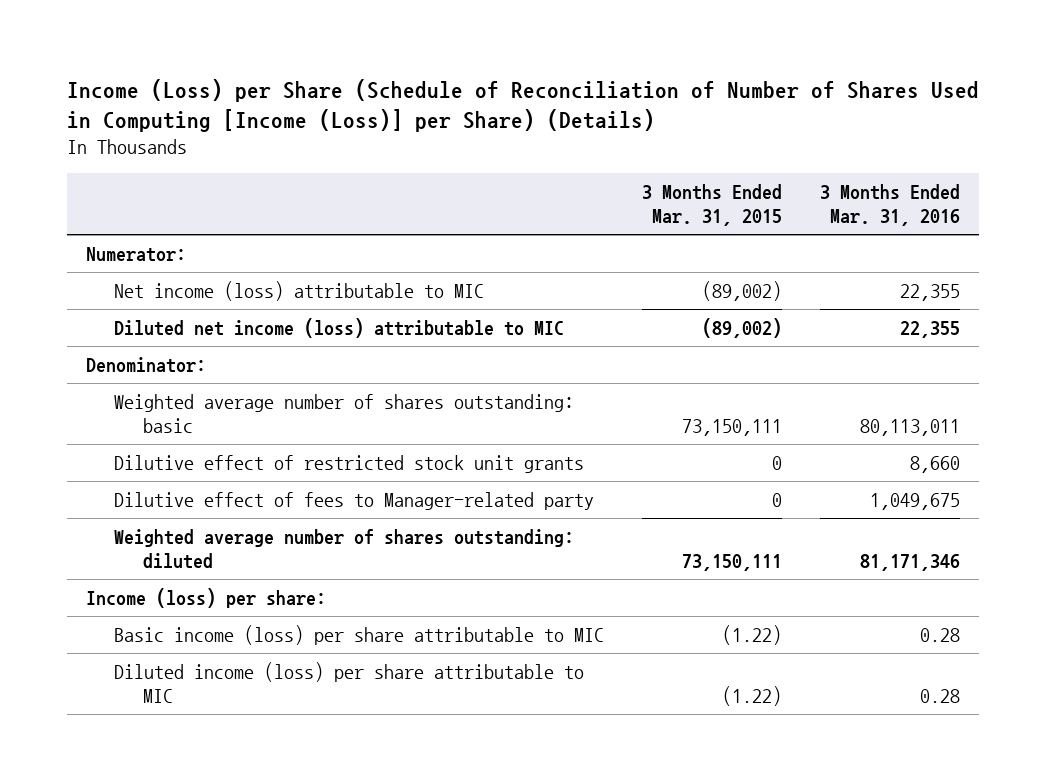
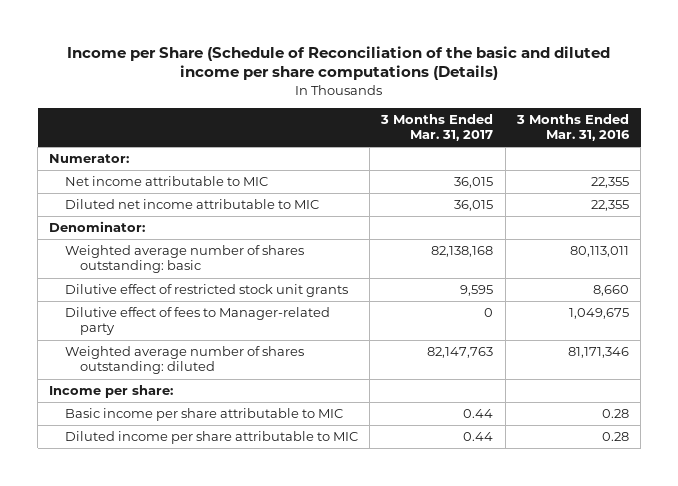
- Income (Loss) per Share (Schedule of Reconciliation of Number of Shares Used in Computing [Income (Loss)] per Share) (Details)
+ Income per Share (Schedule of Reconciliation of the basic and diluted income per share computations (Details)
- | 3 Months Ended Mar. 31, 2015 | 3 Months Ended Mar. 31, 2016
+ | 3 Months Ended Mar. 31, 2017 | 3 Months Ended Mar. 31, 2016
- Net income (loss) attributable to MIC | (89,002) | 22,355
- Diluted net income (loss) attributable to MIC | (89,002) | 22,355
+ Net income attributable to MIC | 36,015 | 22,355
+ Diluted net income attributable to MIC | 36,015 | 22,355
- Income (loss) per share:
- Basic income (loss) per share attributable to MIC | (1.22) | 0.28
- Diluted income (loss) per share attributable to MIC | (1.22) | 0.28
+ Income per share:
+ Basic income per share attributable to MIC | 0.44 | 0.28
+ Diluted income per share attributable to MIC | 0.44 | 0.28

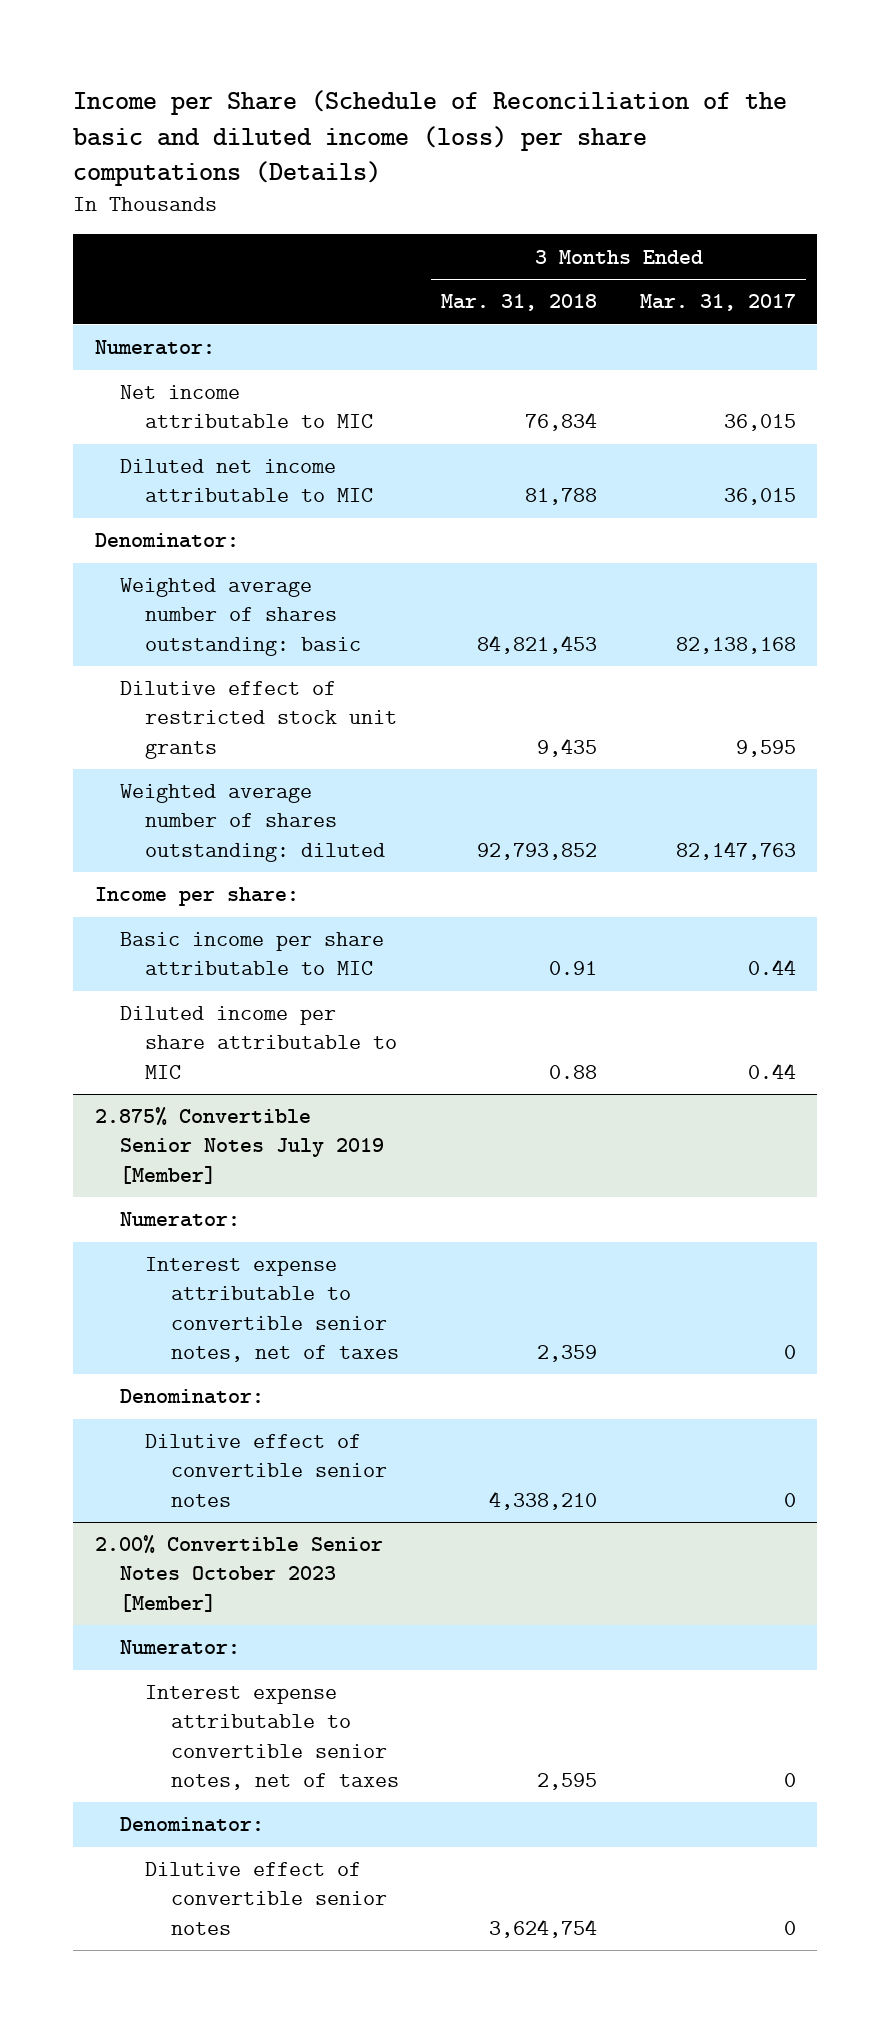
- Income per Share (Schedule of Reconciliation of the basic and diluted income per share computations (Details)
+ Income per Share (Schedule of Reconciliation of the basic and diluted income (loss) per share computations (Details)
- | 3 Months Ended Mar. 31, 2017 | 3 Months Ended Mar. 31, 2016
+ | 3 Months Ended Mar. 31, 2018 | 3 Months Ended Mar. 31, 2017
- Dilutive effect of fees to Manager-related party | 0 | 1,049,675
+ 2.875% Convertible Senior Notes July 2019 [Member]
+ Numerator:
+ Interest expense attributable to convertible senior notes, net of taxes | 2,359 | 0
+ Denominator:
+ Dilutive effect of convertible senior notes | 4,338,210 | 0
+ 2.00% Convertible Senior Notes October 2023 [Member]
+ Numerator:
+ Interest expense attributable to convertible senior notes, net of taxes | 2,595 | 0
+ Denominator:
+ Dilutive effect of convertible senior notes | 3,624,754 | 0

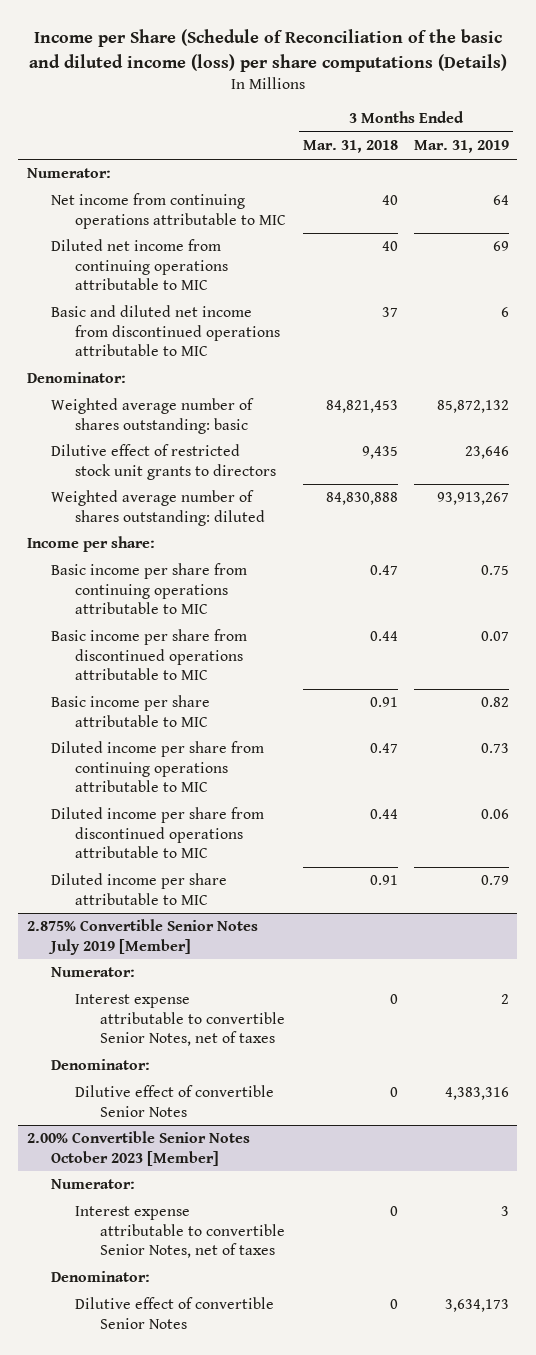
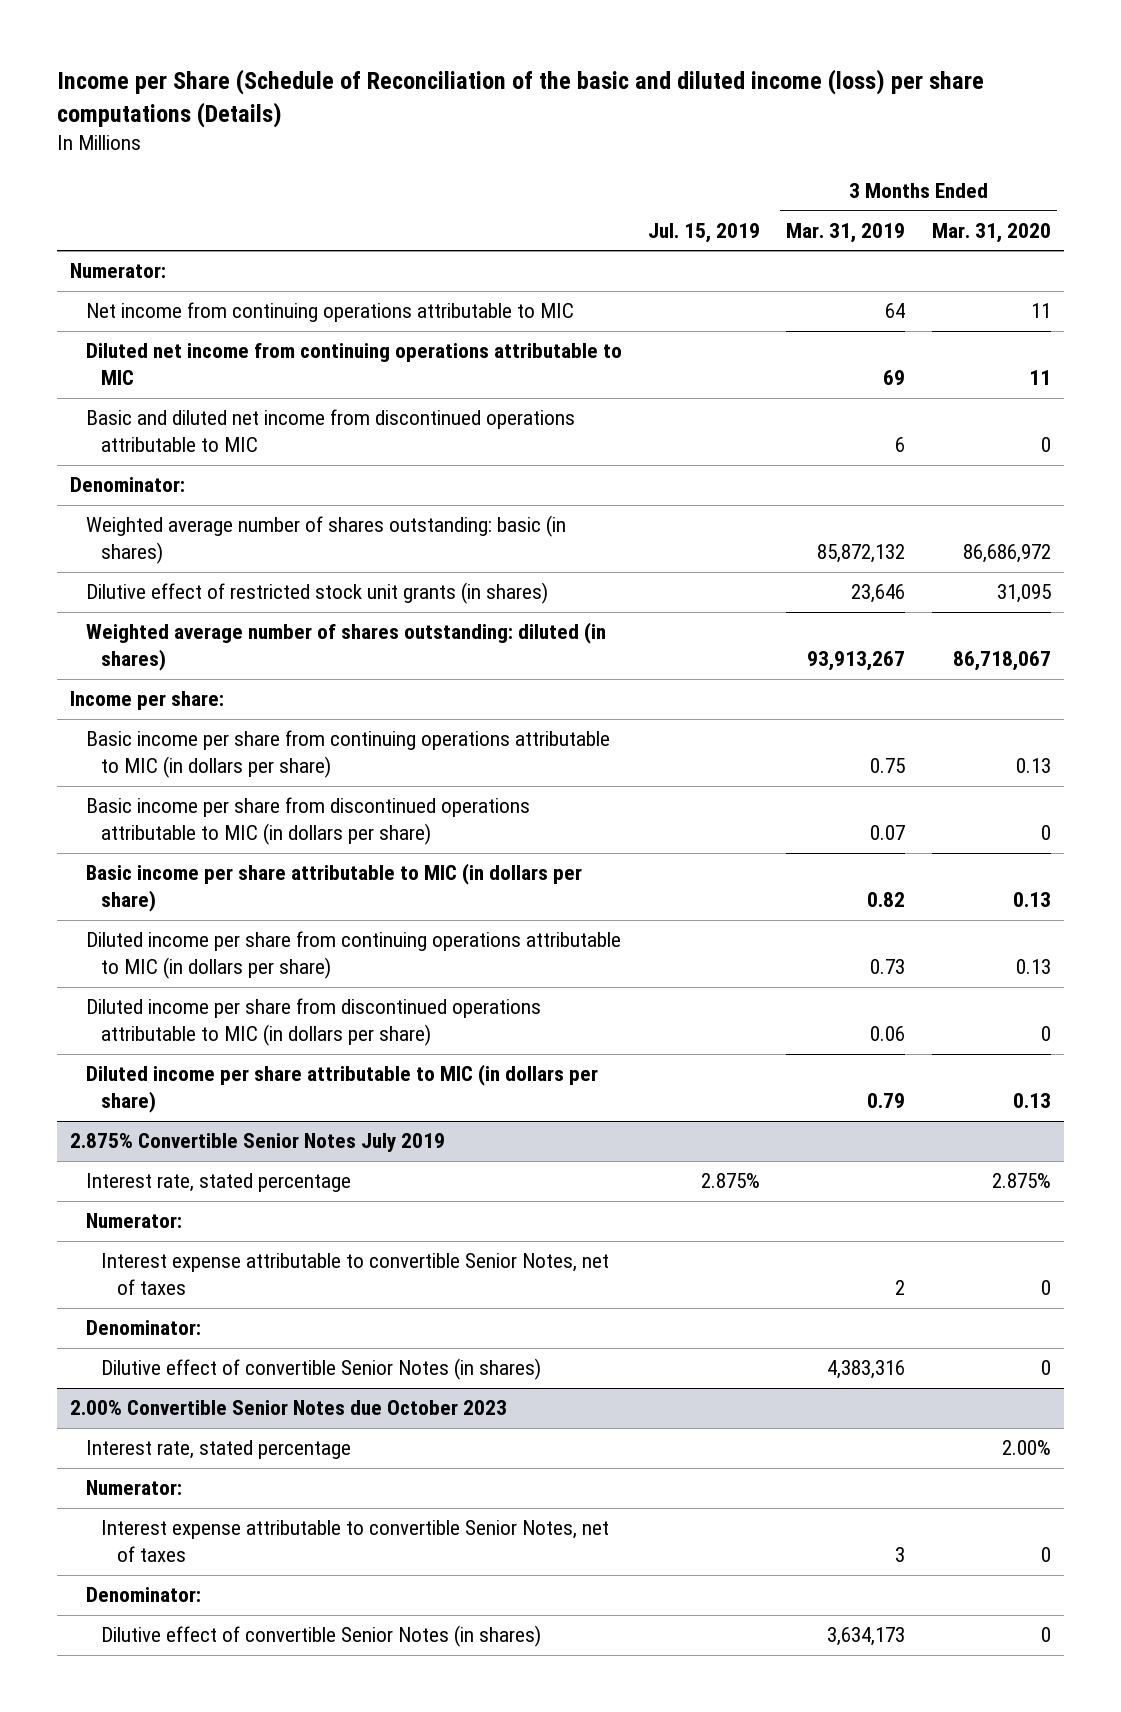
- | 3 Months Ended Mar. 31, 2018 | 3 Months Ended Mar. 31, 2019
+ | Jul. 15, 2019 | 3 Months Ended Mar. 31, 2019 | 3 Months Ended Mar. 31, 2020
- Weighted average number of shares outstanding: basic | 84,821,453 | 85,872,132
- Dilutive effect of restricted stock unit grants to directors | 9,435 | 23,646
- Weighted average number of shares outstanding: diluted | 84,830,888 | 93,913,267
+ Weighted average number of shares outstanding: basic (in shares) | | 85,872,132 | 86,686,972
+ Dilutive effect of restricted stock unit grants (in shares) | | 23,646 | 31,095
+ Weighted average number of shares outstanding: diluted (in shares) | | 93,913,267 | 86,718,067
- Basic income per share from continuing operations attributable to MIC | 0.47 | 0.75
- Basic income per share from discontinued operations attributable to MIC | 0.44 | 0.07
- Basic income per share attributable to MIC | 0.91 | 0.82
- Diluted income per share from continuing operations attributable to MIC | 0.47 | 0.73
- Diluted income per share from discontinued operations attributable to MIC | 0.44 | 0.06
- Diluted income per share attributable to MIC | 0.91 | 0.79
- 2.875% Convertible Senior Notes July 2019 [Member]
+ Basic income per share from continuing operations attributable to MIC (in dollars per share) | | 0.75 | 0.13
+ Basic income per share from discontinued operations attributable to MIC (in dollars per share) | | 0.07 | 0
+ Basic income per share attributable to MIC (in dollars per share) | | 0.82 | 0.13
+ Diluted income per share from continuing operations attributable to MIC (in dollars per share) | | 0.73 | 0.13
+ Diluted income per share from discontinued operations attributable to MIC (in dollars per share) | | 0.06 | 0
+ Diluted income per share attributable to MIC (in dollars per share) | | 0.79 | 0.13
+ 2.875% Convertible Senior Notes July 2019
+ Interest rate, stated percentage | 2.875% | | 2.875%
- Dilutive effect of convertible Senior Notes | 0 | 4,383,316
- 2.00% Convertible Senior Notes October 2023 [Member]
+ Dilutive effect of convertible Senior Notes (in shares) | | 4,383,316 | 0
+ 2.00% Convertible Senior Notes due October 2023
+ Interest rate, stated percentage | | | 2.00%
- Dilutive effect of convertible Senior Notes | 0 | 3,634,173
+ Dilutive effect of convertible Senior Notes (in shares) | | 3,634,173 | 0

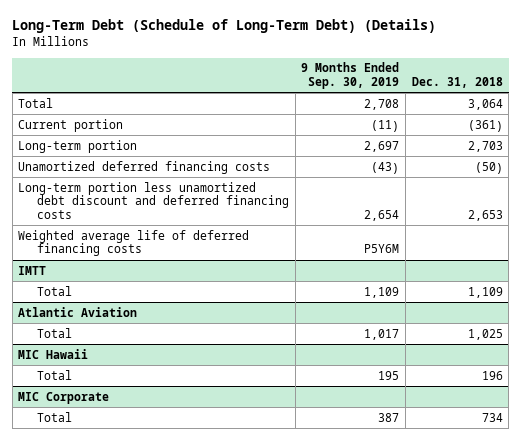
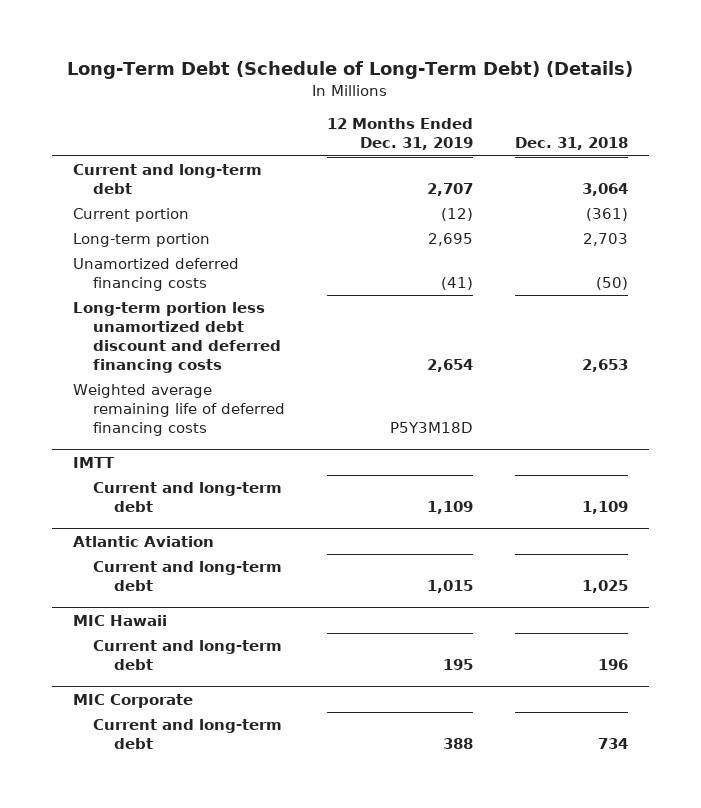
- | 9 Months Ended Sep. 30, 2019 | Dec. 31, 2018
+ | 12 Months Ended Dec. 31, 2019 | Dec. 31, 2018
- Total | 2,708 | 3,064
+ Current and long-term debt | 2,707 | 3,064
- Weighted average life of deferred financing costs | P5Y6M |
+ Weighted average remaining life of deferred financing costs | P5Y3M18D |
@ IMTT
- Total | 1,109 | 1,109
+ Current and long-term debt | 1,109 | 1,109
@ Atlantic Aviation
- Total | 1,017 | 1,025
+ Current and long-term debt | 1,015 | 1,025
@ MIC Hawaii
- Total | 195 | 196
+ Current and long-term debt | 195 | 196
@ MIC Corporate
- Total | 387 | 734
+ Current and long-term debt | 388 | 734

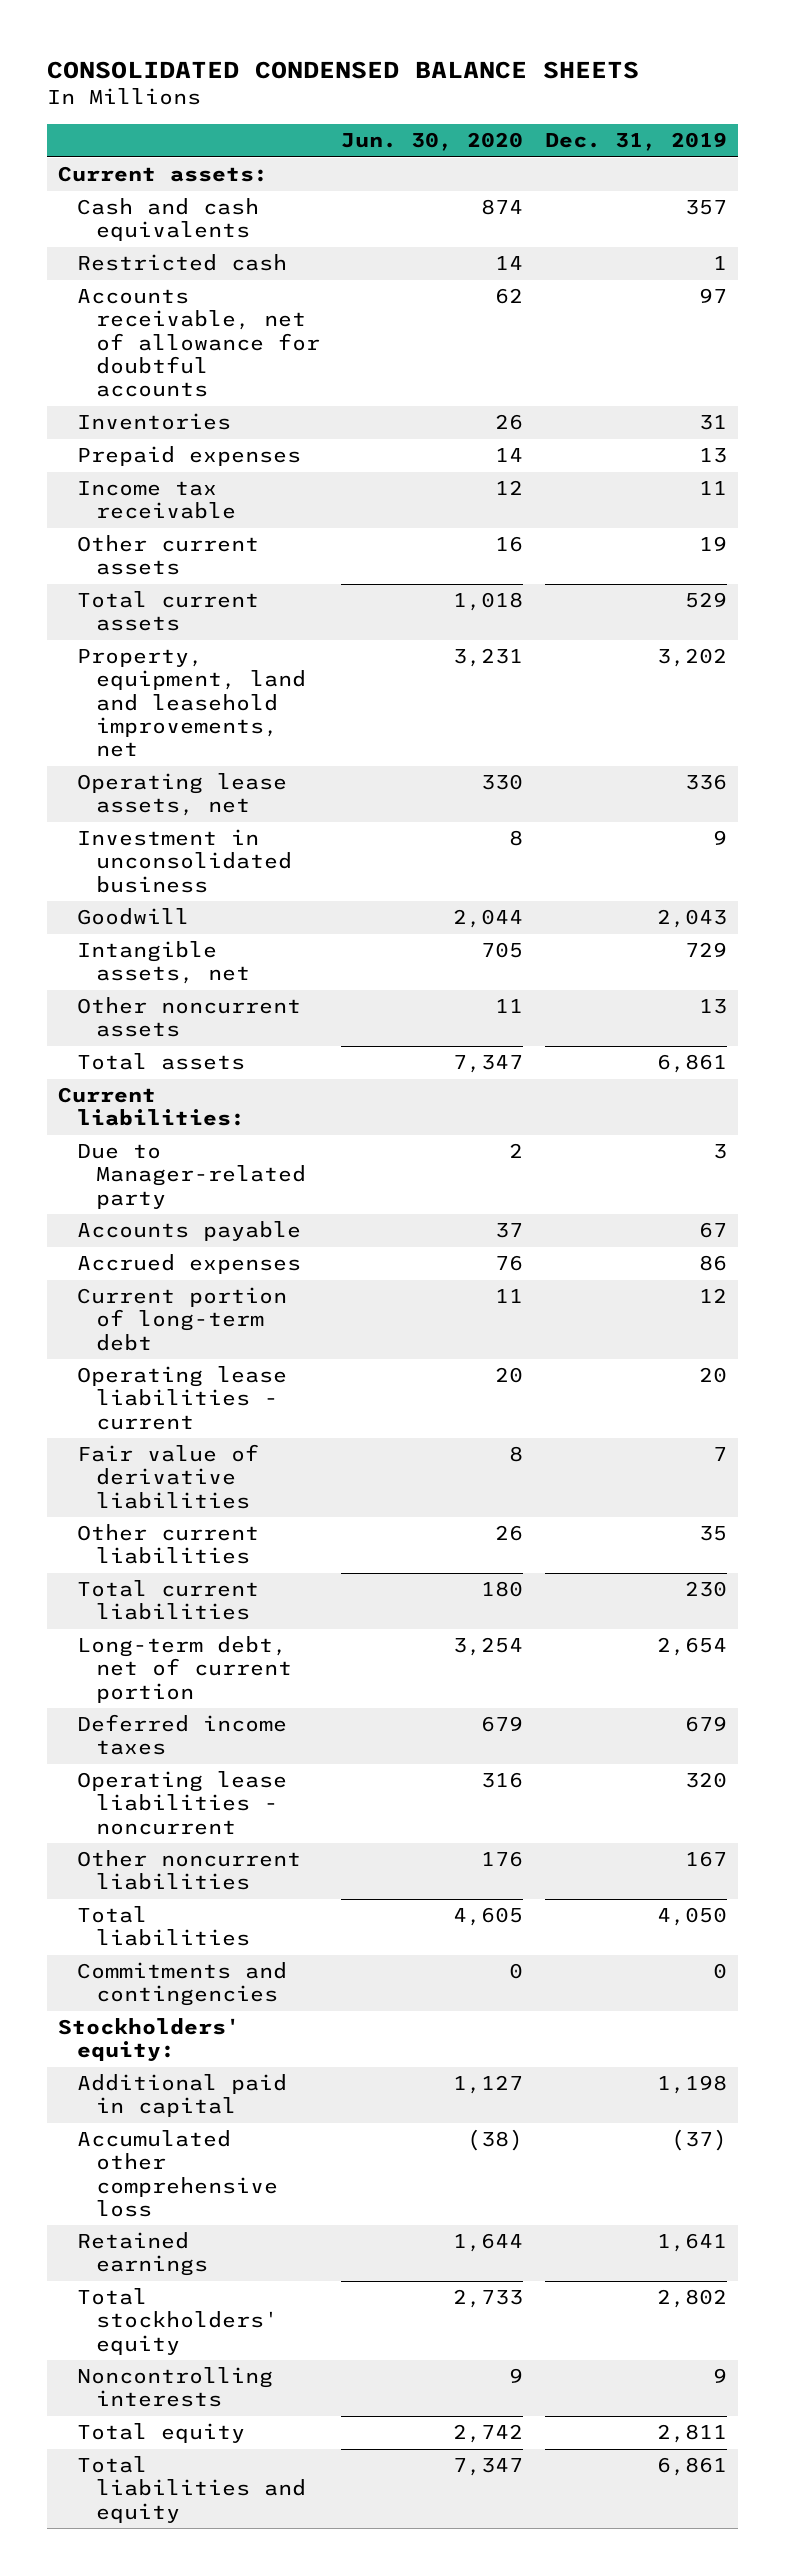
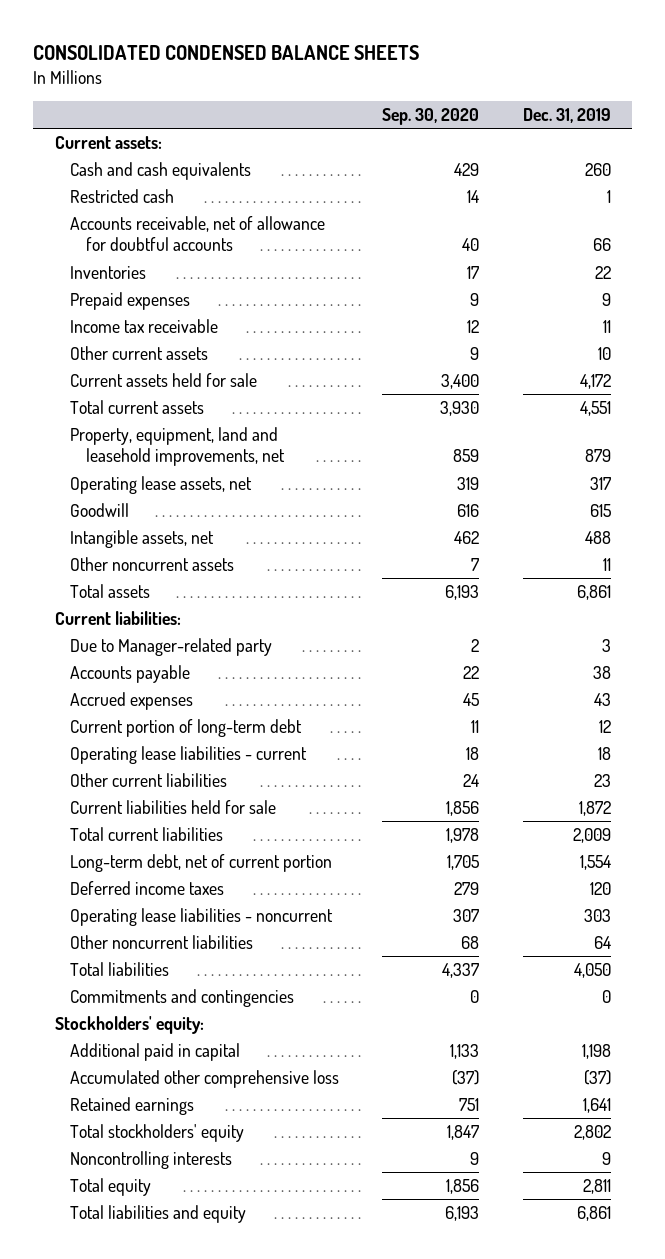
- | Jun. 30, 2020 | Dec. 31, 2019
+ | Sep. 30, 2020 | Dec. 31, 2019
- Cash and cash equivalents | 874 | 357
+ Cash and cash equivalents | 429 | 260
- Accounts receivable, net of allowance for doubtful accounts | 62 | 97
- Inventories | 26 | 31
- Prepaid expenses | 14 | 13
+ Accounts receivable, net of allowance for doubtful accounts | 40 | 66
+ Inventories | 17 | 22
+ Prepaid expenses | 9 | 9
- Other current assets | 16 | 19
- Total current assets | 1,018 | 529
- Property, equipment, land and leasehold improvements, net | 3,231 | 3,202
- Operating lease assets, net | 330 | 336
- Investment in unconsolidated business | 8 | 9
- Goodwill | 2,044 | 2,043
- Intangible assets, net | 705 | 729
- Other noncurrent assets | 11 | 13
+ Other current assets | 9 | 10
+ Current assets held for sale | 3,400 | 4,172
+ Total current assets | 3,930 | 4,551
+ Property, equipment, land and leasehold improvements, net | 859 | 879
+ Operating lease assets, net | 319 | 317
+ Goodwill | 616 | 615
+ Intangible assets, net | 462 | 488
+ Other noncurrent assets | 7 | 11
- Accounts payable | 37 | 67
- Accrued expenses | 76 | 86
+ Accounts payable | 22 | 38
+ Accrued expenses | 45 | 43
- Operating lease liabilities - current | 20 | 20
- Fair value of derivative liabilities | 8 | 7
- Other current liabilities | 26 | 35
- Total current liabilities | 180 | 230
- Long-term debt, net of current portion | 3,254 | 2,654
- Deferred income taxes | 679 | 679
- Operating lease liabilities - noncurrent | 316 | 320
- Other noncurrent liabilities | 176 | 167
+ Operating lease liabilities - current | 18 | 18
+ Other current liabilities | 24 | 23
+ Current liabilities held for sale | 1,856 | 1,872
+ Total current liabilities | 1,978 | 2,009
+ Long-term debt, net of current portion | 1,705 | 1,554
+ Deferred income taxes | 279 | 120
+ Operating lease liabilities - noncurrent | 307 | 303
+ Other noncurrent liabilities | 68 | 64

